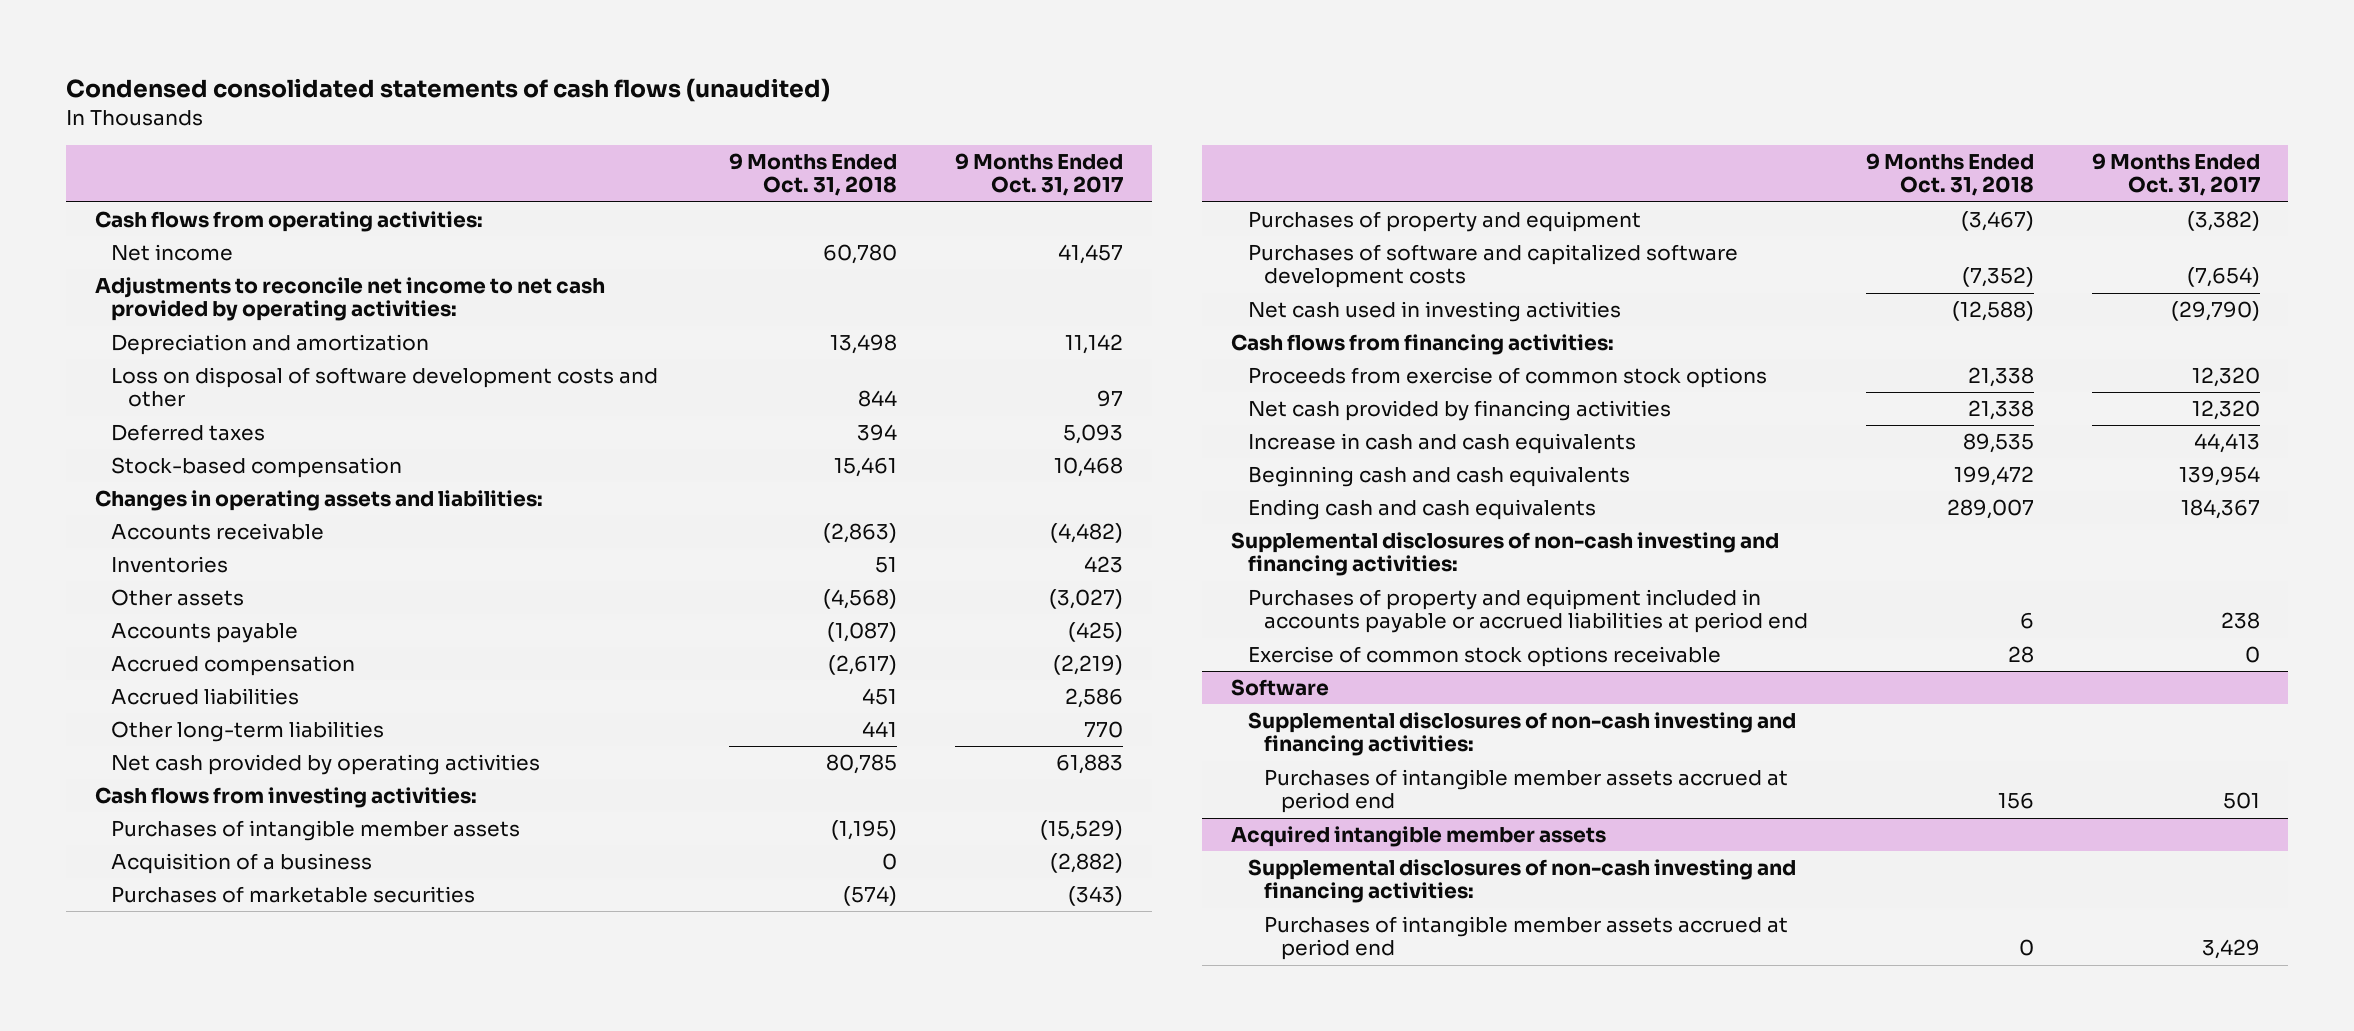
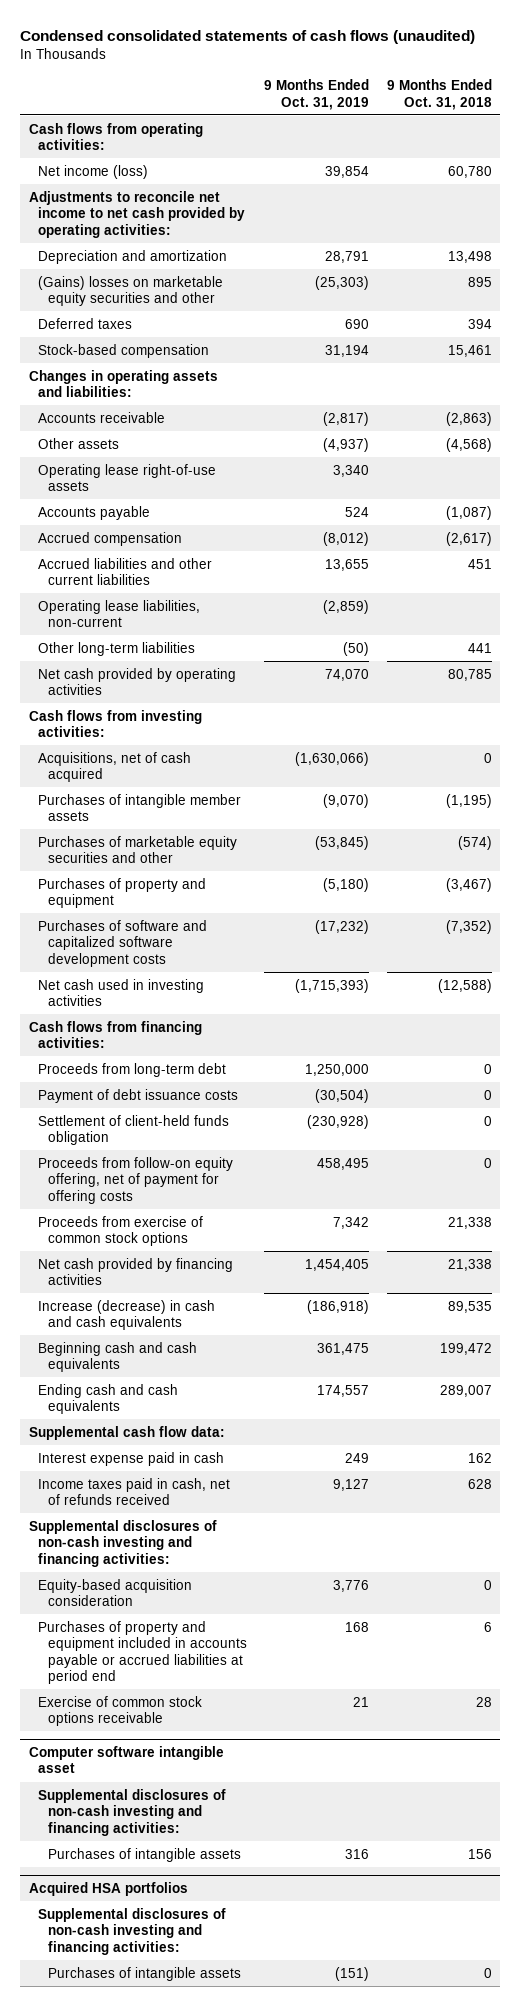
- | 9 Months Ended Oct. 31, 2018 | 9 Months Ended Oct. 31, 2017
+ | 9 Months Ended Oct. 31, 2019 | 9 Months Ended Oct. 31, 2018
- Net income | 60,780 | 41,457
+ Net income (loss) | 39,854 | 60,780
- Loss on disposal of software development costs and other | 844 | 97
+ (Gains) losses on marketable equity securities and other | (25,303) | 895
- Inventories | 51 | 423
+ Operating lease right-of-use assets | 3,340 |
- Accrued liabilities | 451 | 2,586
+ Accrued liabilities and other current liabilities | 13,655 | 451
+ Operating lease liabilities, non-current | (2,859) |
+ Acquisitions, net of cash acquired | (1,630,066) | 0
- Acquisition of a business | 0 | (2,882)
- Purchases of marketable securities | (574) | (343)
+ Purchases of marketable equity securities and other | (53,845) | (574)
+ Proceeds from long-term debt | 1,250,000 | 0
+ Payment of debt issuance costs | (30,504) | 0
+ Settlement of client-held funds obligation | (230,928) | 0
+ Proceeds from follow-on equity offering, net of payment for offering costs | 458,495 | 0
- Increase in cash and cash equivalents | 89,535 | 44,413
+ Increase (decrease) in cash and cash equivalents | (186,918) | 89,535
+ Supplemental cash flow data:
+ Interest expense paid in cash | 249 | 162
+ Income taxes paid in cash, net of refunds received | 9,127 | 628
+ Equity-based acquisition consideration | 3,776 | 0
- Software
+ Computer software intangible asset
- Purchases of intangible member assets accrued at period end | 156 | 501
- Acquired intangible member assets
+ Purchases of intangible assets | 316 | 156
+ Acquired HSA portfolios
- Purchases of intangible member assets accrued at period end | 0 | 3,429
+ Purchases of intangible assets | (151) | 0

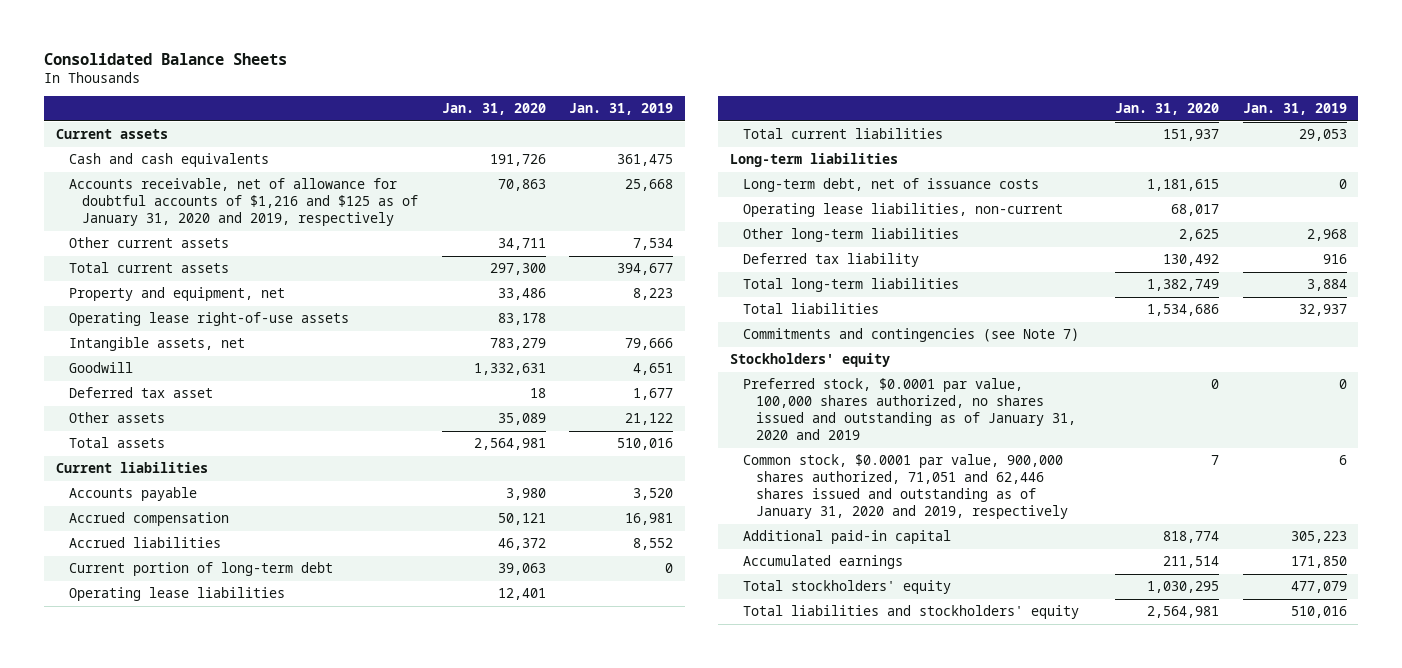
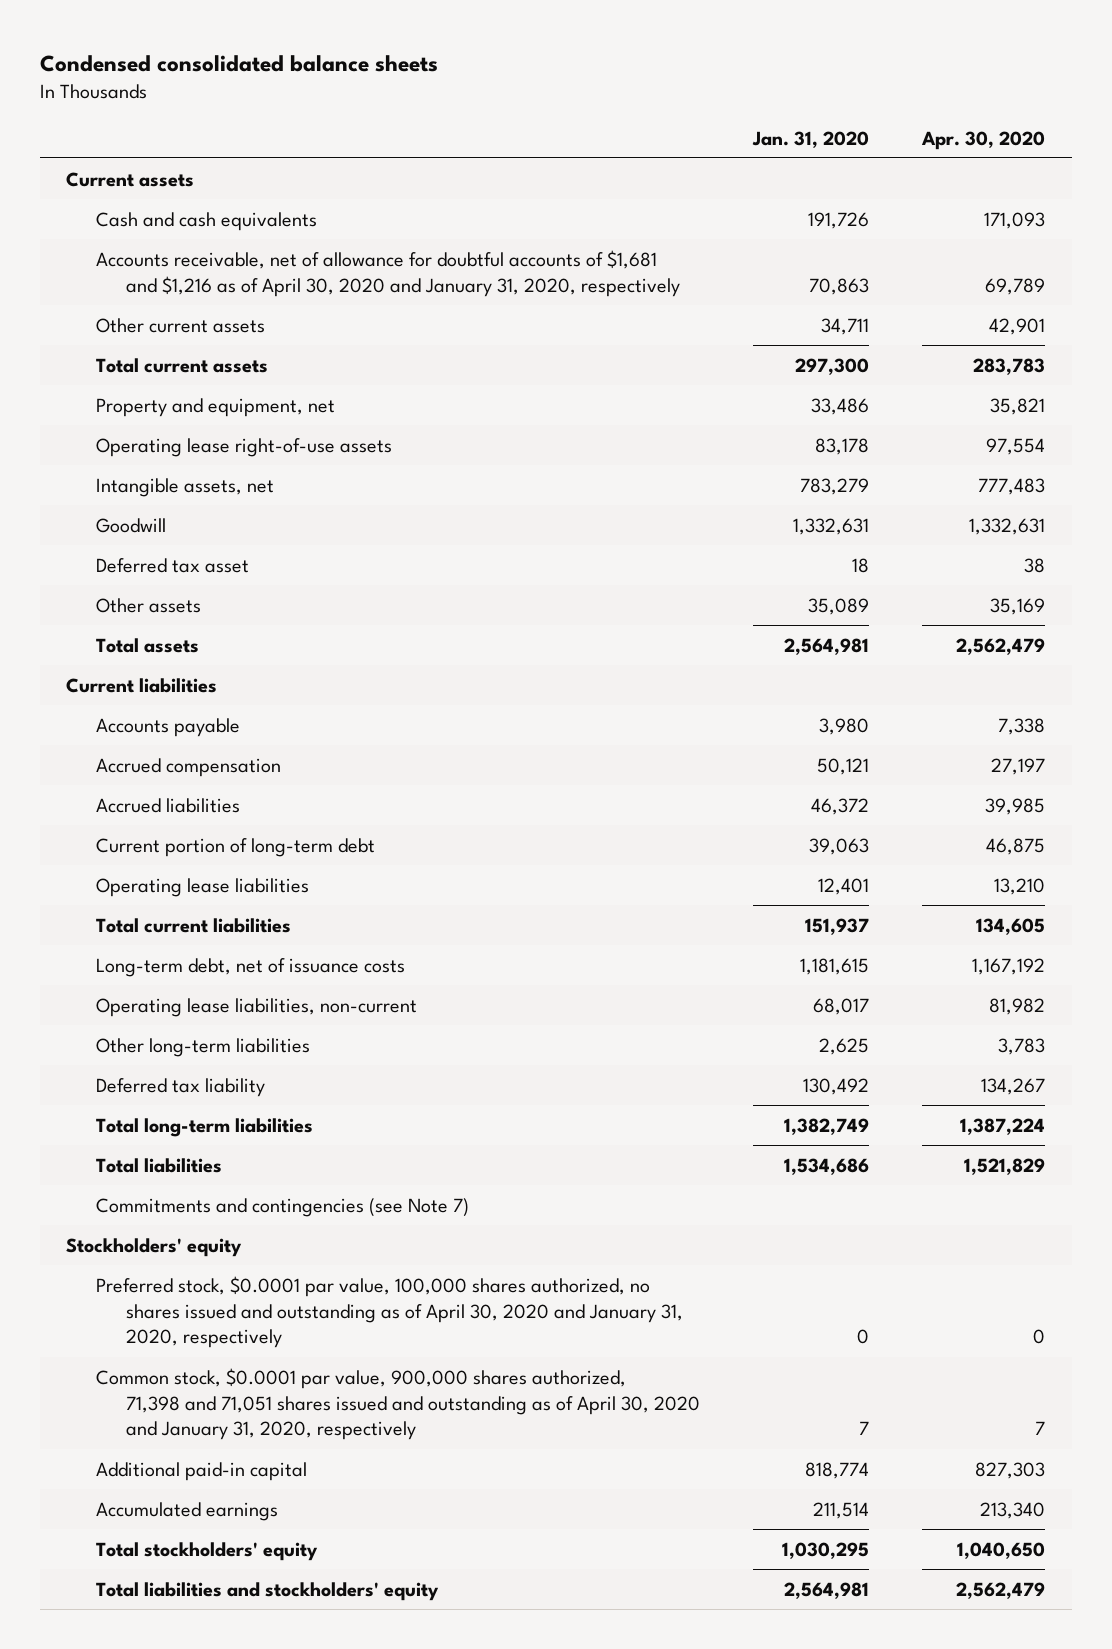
- Consolidated Balance Sheets
+ Condensed consolidated balance sheets
- | Jan. 31, 2020 | Jan. 31, 2019
+ | Jan. 31, 2020 | Apr. 30, 2020
- Accounts receivable, net of allowance for doubtful accounts of $1,216 and $125 as of January 31, 2020 and 2019, respectively | 70,863 | 25,668
+ Accounts receivable, net of allowance for doubtful accounts of $1,681 and $1,216 as of April 30, 2020 and January 31, 2020, respectively | 70,863 | 69,789
- Long-term liabilities
- Preferred stock, $0.0001 par value, 100,000 shares authorized, no shares issued and outstanding as of January 31, 2020 and 2019 | 0 | 0
- Common stock, $0.0001 par value, 900,000 shares authorized, 71,051 and 62,446 shares issued and outstanding as of January 31, 2020 and 2019, respectively | 7 | 6
+ Preferred stock, $0.0001 par value, 100,000 shares authorized, no shares issued and outstanding as of April 30, 2020 and January 31, 2020, respectively | 0 | 0
+ Common stock, $0.0001 par value, 900,000 shares authorized, 71,398 and 71,051 shares issued and outstanding as of April 30, 2020 and January 31, 2020, respectively | 7 | 7

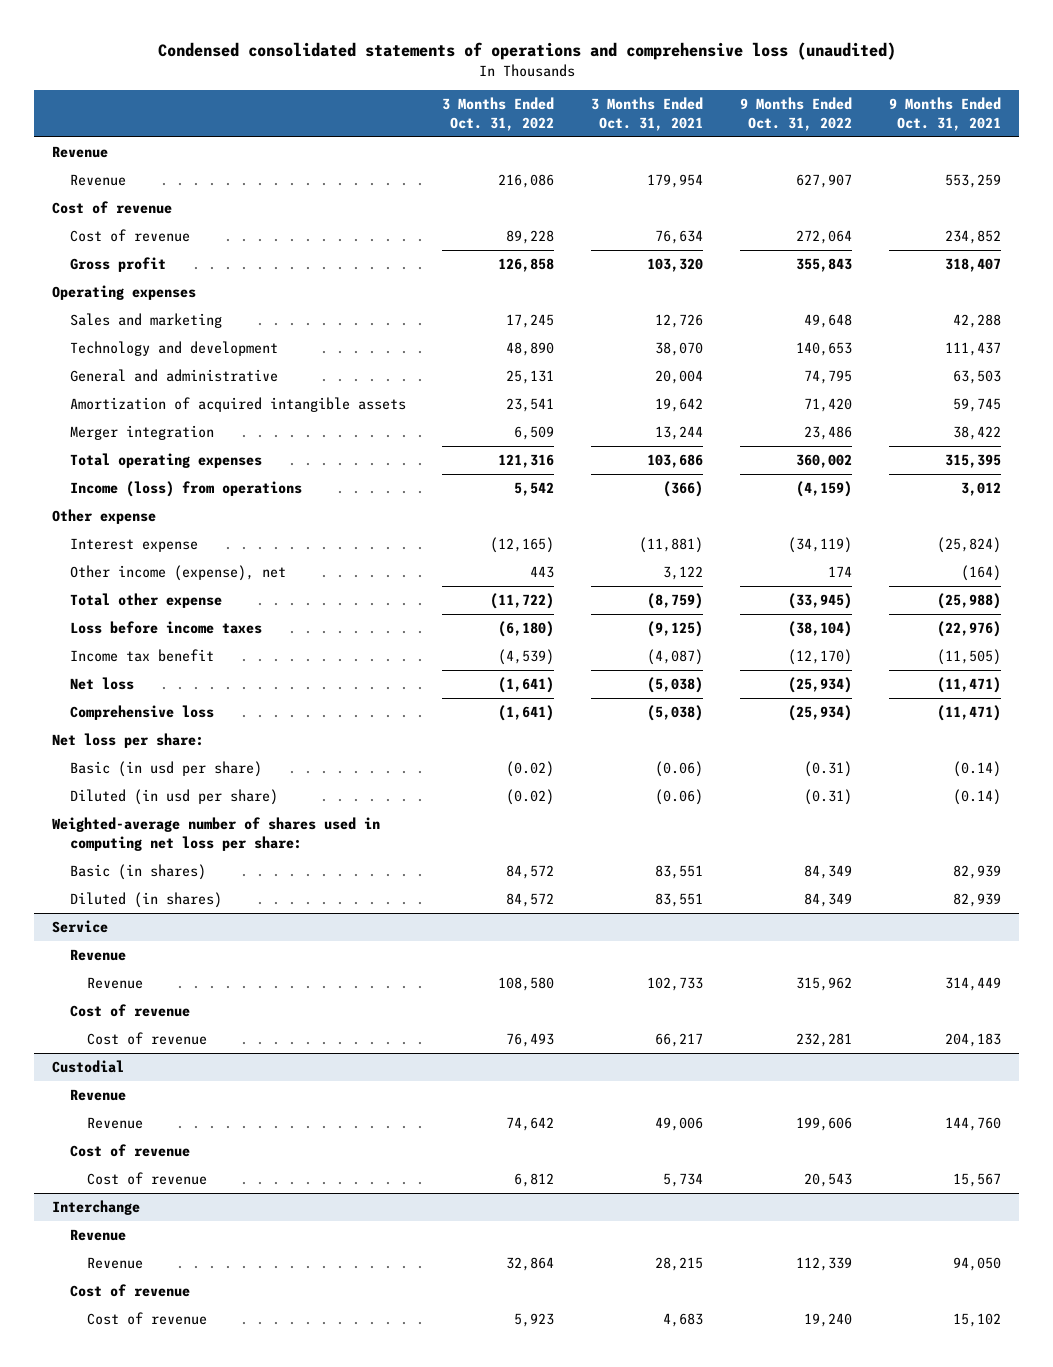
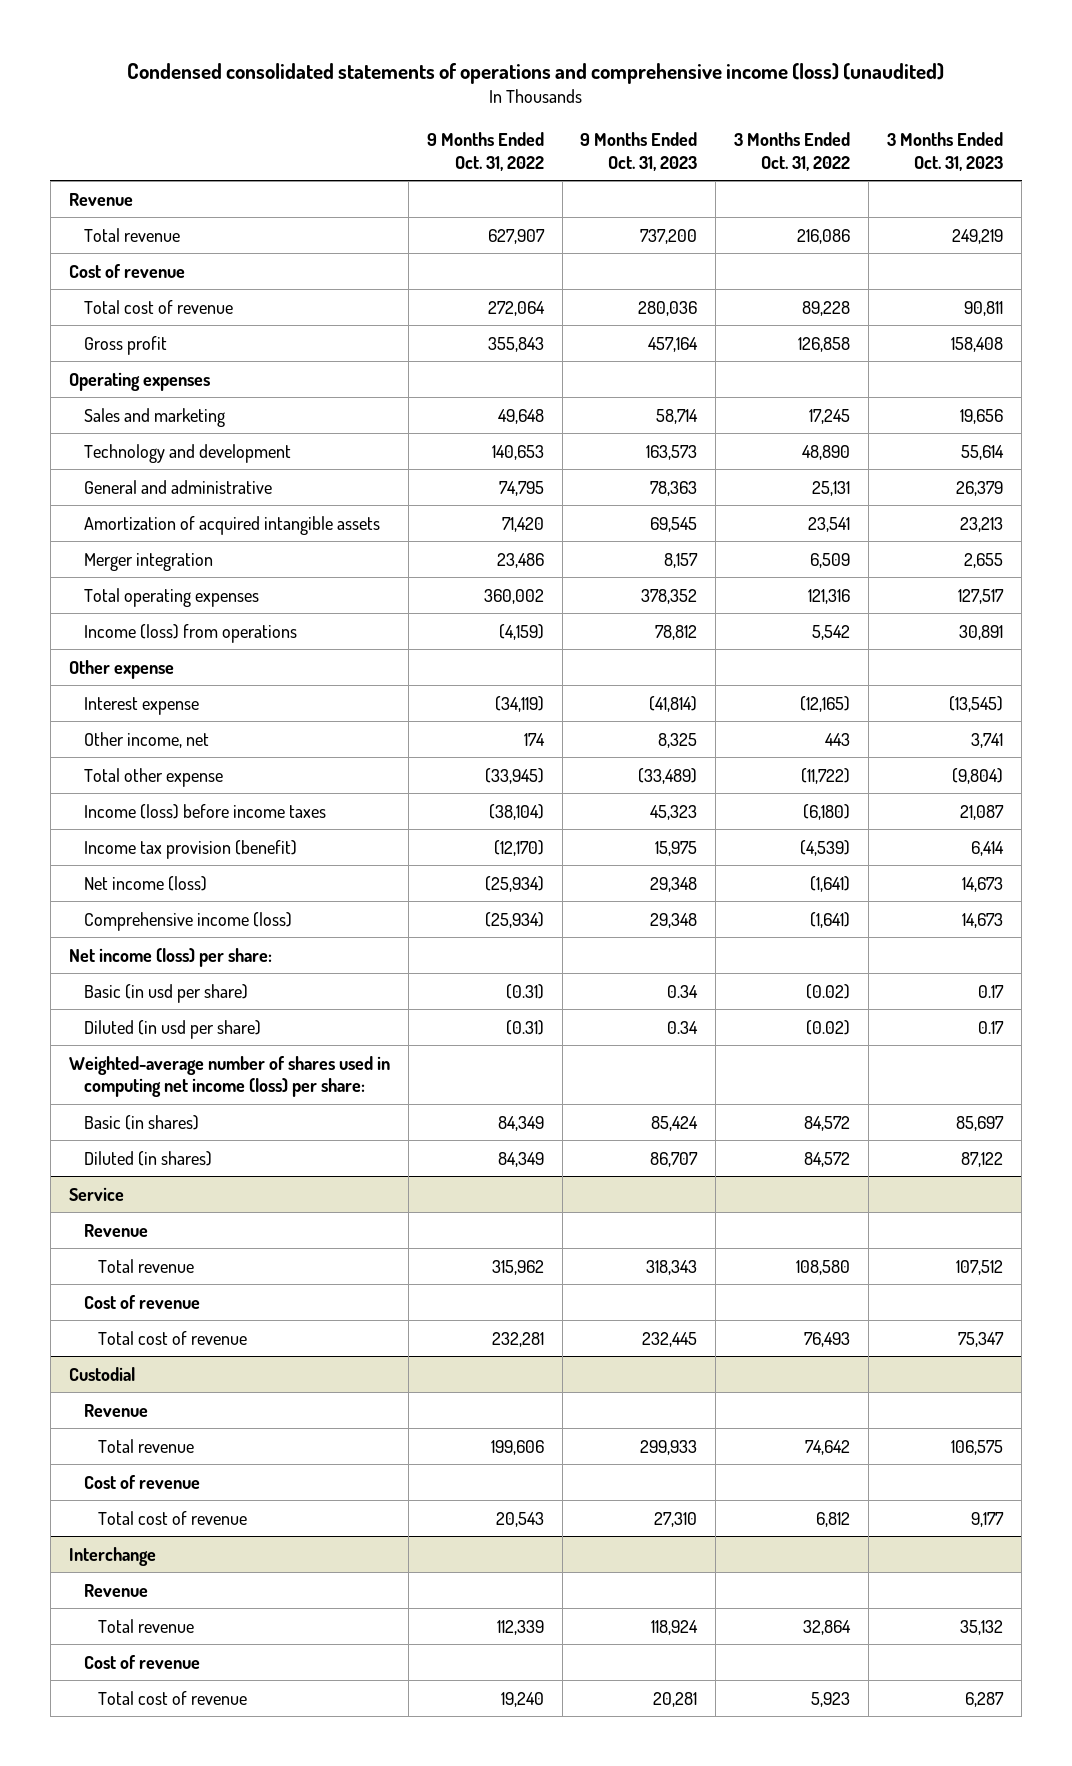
- Condensed consolidated statements of operations and comprehensive loss (unaudited)
+ Condensed consolidated statements of operations and comprehensive income (loss) (unaudited)
- | 3 Months Ended Oct. 31, 2022 | 3 Months Ended Oct. 31, 2021 | 9 Months Ended Oct. 31, 2022 | 9 Months Ended Oct. 31, 2021
+ | 9 Months Ended Oct. 31, 2022 | 9 Months Ended Oct. 31, 2023 | 3 Months Ended Oct. 31, 2022 | 3 Months Ended Oct. 31, 2023
- Revenue | 216,086 | 179,954 | 627,907 | 553,259
+ Total revenue | 627,907 | 737,200 | 216,086 | 249,219
- Cost of revenue | 89,228 | 76,634 | 272,064 | 234,852
+ Total cost of revenue | 272,064 | 280,036 | 89,228 | 90,811
- Other income (expense), net | 443 | 3,122 | 174 | (164)
+ Other income, net | 174 | 8,325 | 443 | 3,741
- Loss before income taxes | (6,180) | (9,125) | (38,104) | (22,976)
- Income tax benefit | (4,539) | (4,087) | (12,170) | (11,505)
- Net loss | (1,641) | (5,038) | (25,934) | (11,471)
- Comprehensive loss | (1,641) | (5,038) | (25,934) | (11,471)
- Net loss per share:
+ Income (loss) before income taxes | (38,104) | 45,323 | (6,180) | 21,087
+ Income tax provision (benefit) | (12,170) | 15,975 | (4,539) | 6,414
+ Net income (loss) | (25,934) | 29,348 | (1,641) | 14,673
+ Comprehensive income (loss) | (25,934) | 29,348 | (1,641) | 14,673
+ Net income (loss) per share:
- Weighted-average number of shares used in computing net loss per share:
+ Weighted-average number of shares used in computing net income (loss) per share:
@ Service
- Revenue | 108,580 | 102,733 | 315,962 | 314,449
+ Total revenue | 315,962 | 318,343 | 108,580 | 107,512
- Cost of revenue | 76,493 | 66,217 | 232,281 | 204,183
+ Total cost of revenue | 232,281 | 232,445 | 76,493 | 75,347
@ Custodial
- Revenue | 74,642 | 49,006 | 199,606 | 144,760
+ Total revenue | 199,606 | 299,933 | 74,642 | 106,575
- Cost of revenue | 6,812 | 5,734 | 20,543 | 15,567
+ Total cost of revenue | 20,543 | 27,310 | 6,812 | 9,177
@ Interchange
- Revenue | 32,864 | 28,215 | 112,339 | 94,050
+ Total revenue | 112,339 | 118,924 | 32,864 | 35,132
- Cost of revenue | 5,923 | 4,683 | 19,240 | 15,102
+ Total cost of revenue | 19,240 | 20,281 | 5,923 | 6,287

